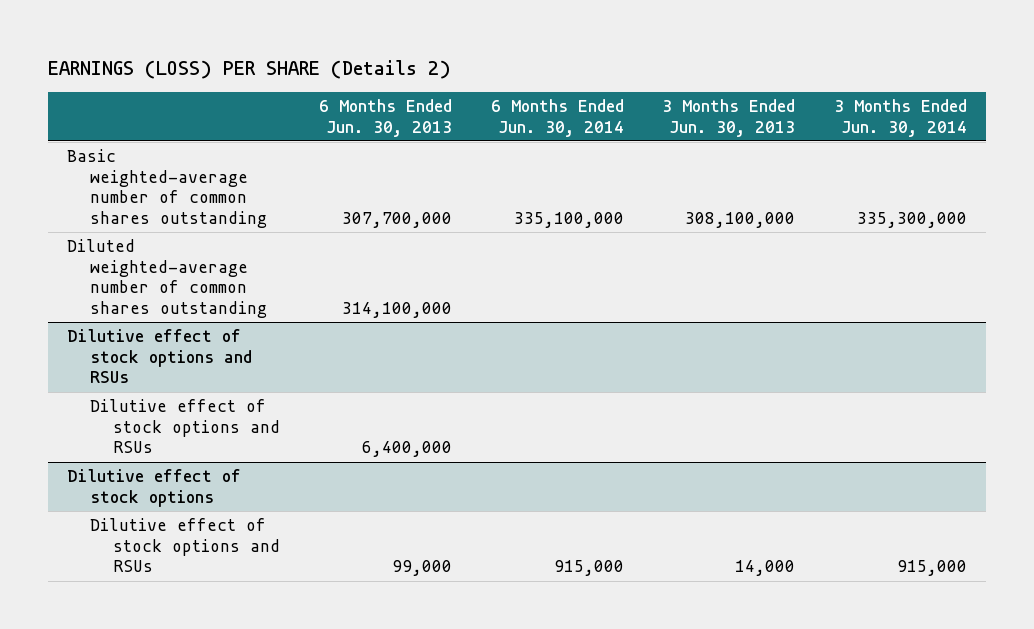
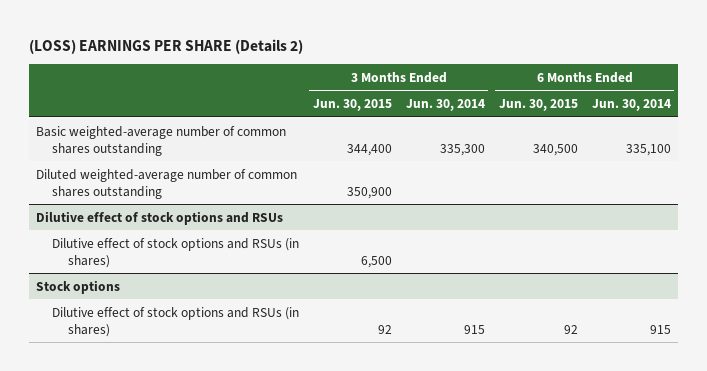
- EARNINGS (LOSS) PER SHARE (Details 2)
+ (LOSS) EARNINGS PER SHARE (Details 2)
- | 6 Months Ended Jun. 30, 2013 | 6 Months Ended Jun. 30, 2014 | 3 Months Ended Jun. 30, 2013 | 3 Months Ended Jun. 30, 2014
+ | 3 Months Ended Jun. 30, 2015 | 3 Months Ended Jun. 30, 2014 | 6 Months Ended Jun. 30, 2015 | 6 Months Ended Jun. 30, 2014
- Basic weighted-average number of common shares outstanding | 307,700,000 | 335,100,000 | 308,100,000 | 335,300,000
+ Basic weighted-average number of common shares outstanding | 344,400 | 335,300 | 340,500 | 335,100
@ Dilutive effect of stock options and RSUs
- Dilutive effect of stock options and RSUs | 6,400,000 | | |
- Dilutive effect of stock options
- Dilutive effect of stock options and RSUs | 99,000 | 915,000 | 14,000 | 915,000
@ Dilutive effect of stock options and RSUs
+ Dilutive effect of stock options and RSUs (in shares) | 6,500 | | |
+ Stock options
+ Dilutive effect of stock options and RSUs (in shares) | 92 | 915 | 92 | 915

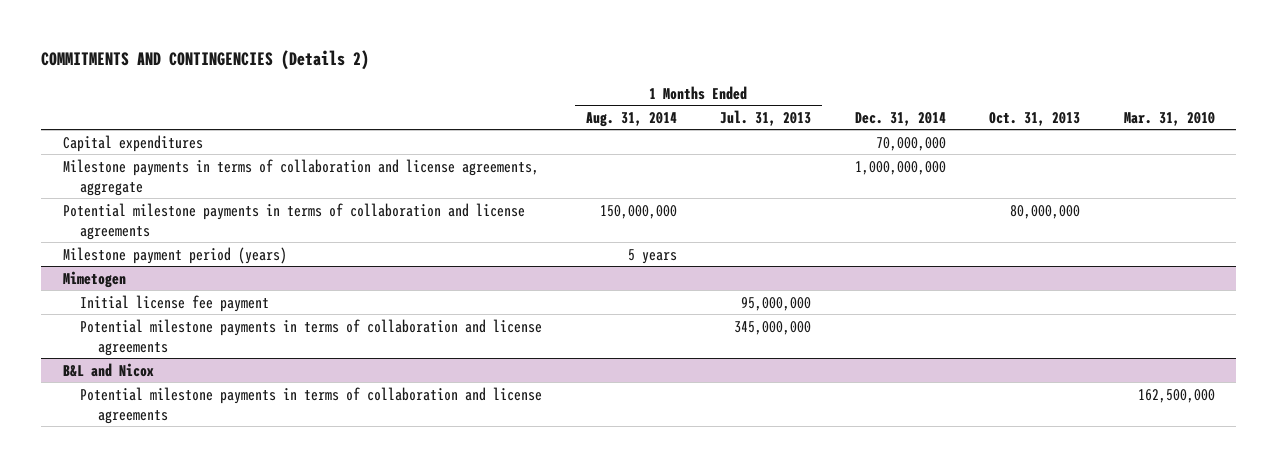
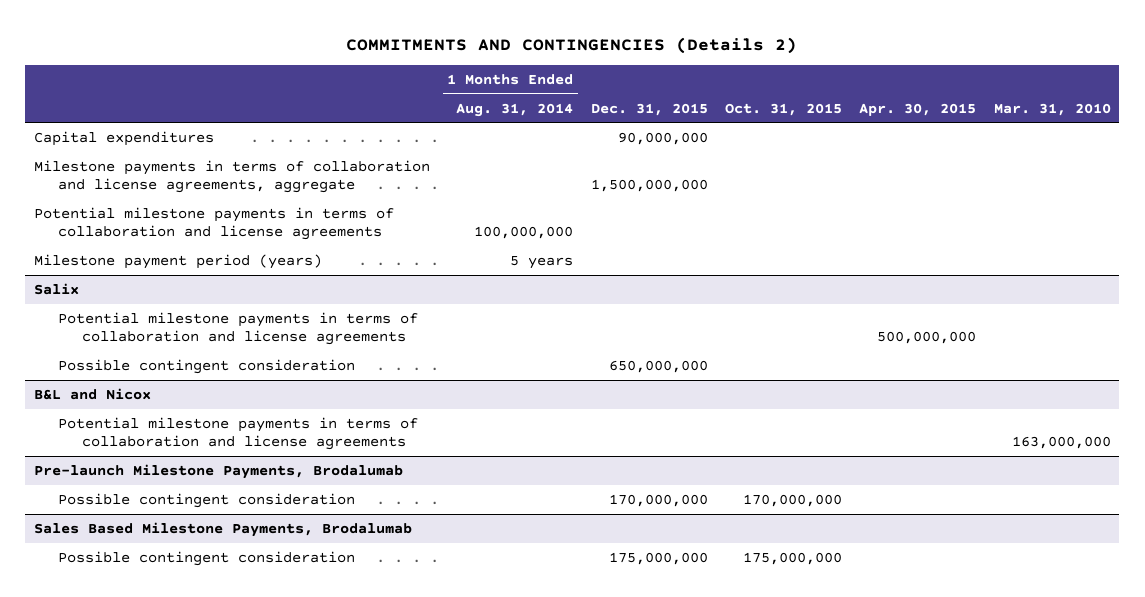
- | 1 Months Ended Aug. 31, 2014 | 1 Months Ended Jul. 31, 2013 | Dec. 31, 2014 | Oct. 31, 2013 | Mar. 31, 2010
+ | 1 Months Ended Aug. 31, 2014 | Dec. 31, 2015 | Oct. 31, 2015 | Apr. 30, 2015 | Mar. 31, 2010
- Potential milestone payments in terms of collaboration and license agreements | 150,000,000 | | | 80,000,000 |
+ Potential milestone payments in terms of collaboration and license agreements | 100,000,000 | | | |
- Mimetogen
- Initial license fee payment | | 95,000,000 | | |
- Potential milestone payments in terms of collaboration and license agreements | | 345,000,000 | | |
+ Salix
+ Potential milestone payments in terms of collaboration and license agreements | | | | 500,000,000 |
+ Possible contingent consideration | | 650,000,000 | | |
@ B&L and Nicox
- Potential milestone payments in terms of collaboration and license agreements | | | | | 162,500,000
+ Potential milestone payments in terms of collaboration and license agreements | | | | | 163,000,000
+ Pre-launch Milestone Payments, Brodalumab
+ Possible contingent consideration | | 170,000,000 | 170,000,000 | |
+ Sales Based Milestone Payments, Brodalumab
+ Possible contingent consideration | | 175,000,000 | 175,000,000 | |

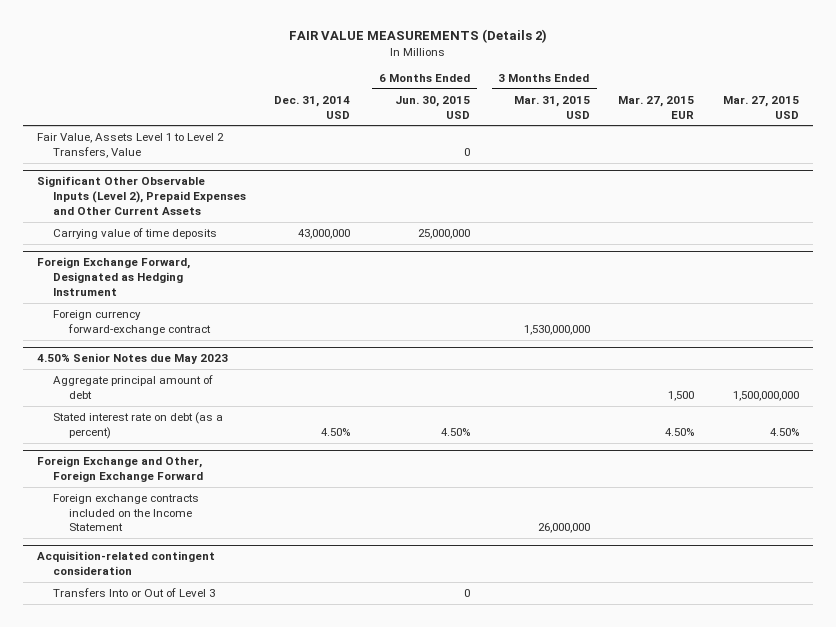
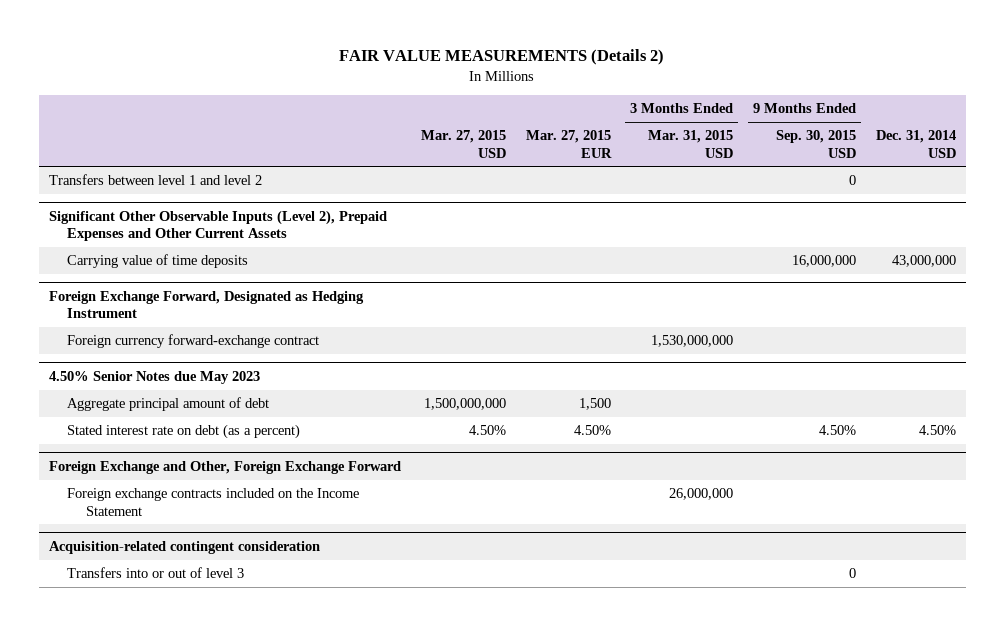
- | Dec. 31, 2014 USD | 6 Months Ended Jun. 30, 2015 USD | 3 Months Ended Mar. 31, 2015 USD | Mar. 27, 2015 EUR | Mar. 27, 2015 USD
+ | Mar. 27, 2015 USD | Mar. 27, 2015 EUR | 3 Months Ended Mar. 31, 2015 USD | 9 Months Ended Sep. 30, 2015 USD | Dec. 31, 2014 USD
- Fair Value, Assets Level 1 to Level 2 Transfers, Value | | 0 | | |
+ Transfers between level 1 and level 2 | | | | 0 |
@ Acquisition-related contingent consideration
- Transfers Into or Out of Level 3 | | 0 | | |
+ Transfers into or out of level 3 | | | | 0 |

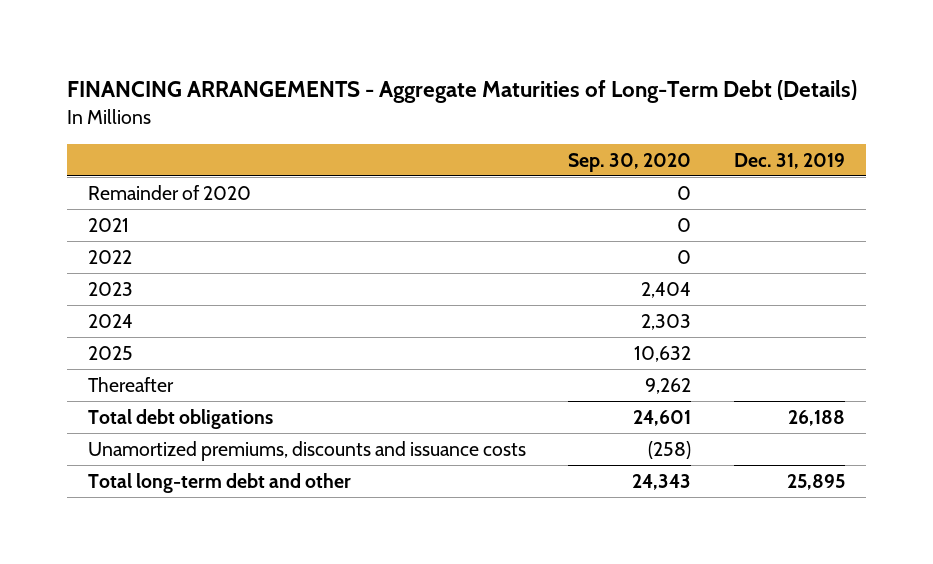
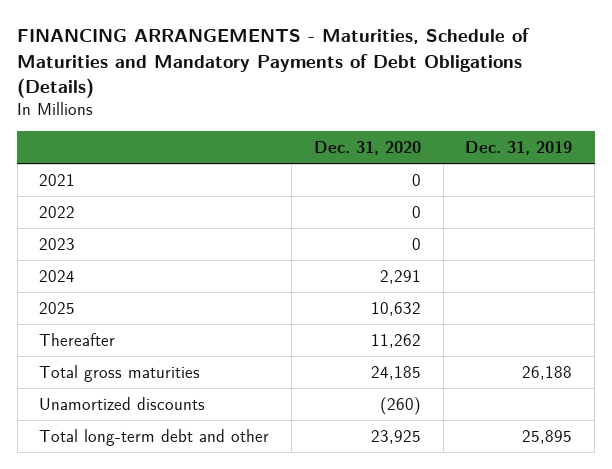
- FINANCING ARRANGEMENTS - Aggregate Maturities of Long-Term Debt (Details)
+ FINANCING ARRANGEMENTS - Maturities, Schedule of Maturities and Mandatory Payments of Debt Obligations (Details)
- | Sep. 30, 2020 | Dec. 31, 2019
+ | Dec. 31, 2020 | Dec. 31, 2019
- Remainder of 2020 | 0 |
- Total debt obligations | 24,601 | 26,188
- Unamortized premiums, discounts and issuance costs | (258) |
+ Total gross maturities | 24,185 | 26,188
+ Unamortized discounts | (260) |

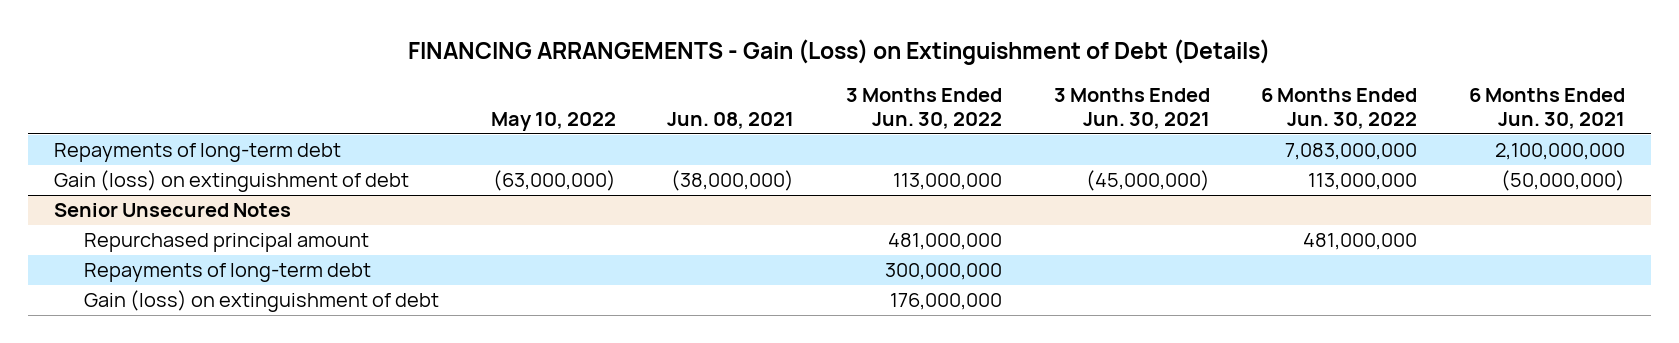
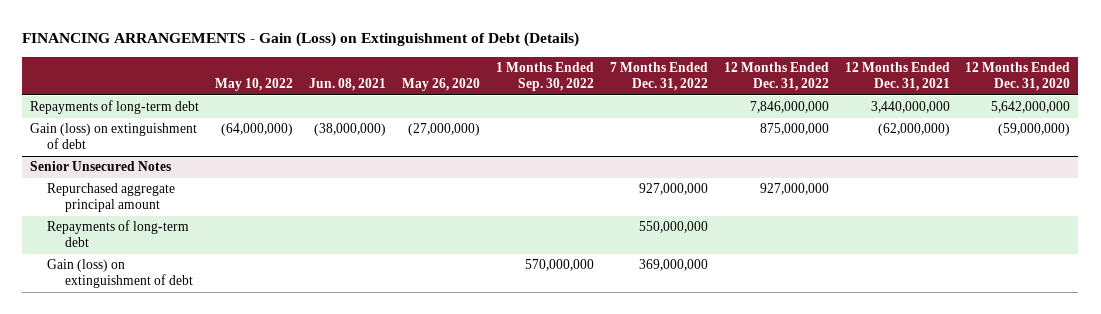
- | May 10, 2022 | Jun. 08, 2021 | 3 Months Ended Jun. 30, 2022 | 3 Months Ended Jun. 30, 2021 | 6 Months Ended Jun. 30, 2022 | 6 Months Ended Jun. 30, 2021
+ | May 10, 2022 | Jun. 08, 2021 | May 26, 2020 | 1 Months Ended Sep. 30, 2022 | 7 Months Ended Dec. 31, 2022 | 12 Months Ended Dec. 31, 2022 | 12 Months Ended Dec. 31, 2021 | 12 Months Ended Dec. 31, 2020
- Gain (loss) on extinguishment of debt | (63,000,000) | (38,000,000) | 113,000,000 | (45,000,000) | 113,000,000 | (50,000,000)
+ Gain (loss) on extinguishment of debt | (64,000,000) | (38,000,000) | (27,000,000) | | | 875,000,000 | (62,000,000) | (59,000,000)
@ Senior Unsecured Notes
- Repurchased principal amount | | | 481,000,000 | | 481,000,000 |
+ Repurchased aggregate principal amount | | | | | 927,000,000 | 927,000,000 | |

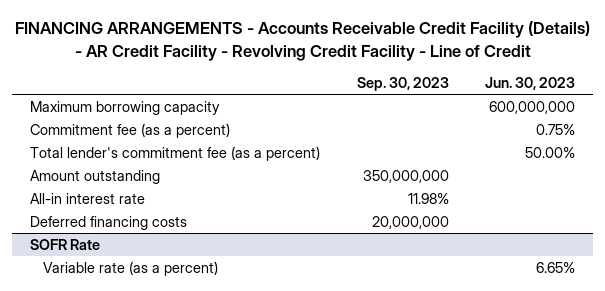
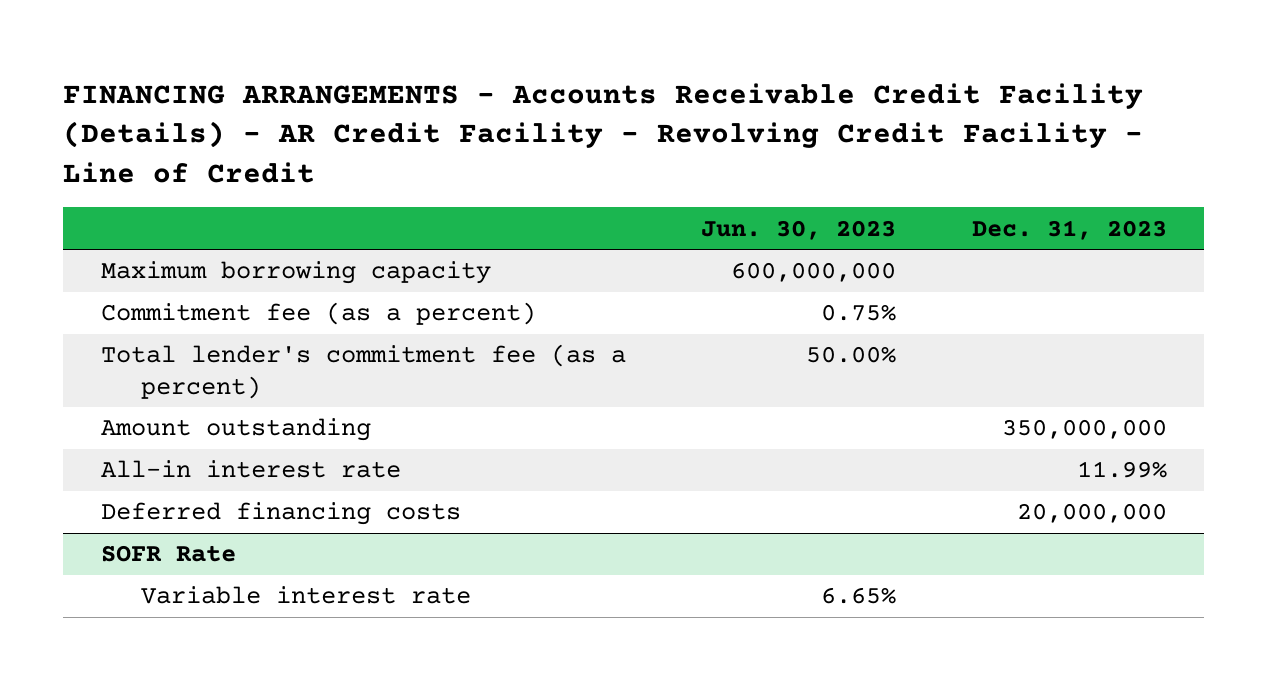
- | Sep. 30, 2023 | Jun. 30, 2023
+ | Jun. 30, 2023 | Dec. 31, 2023
@ SOFR Rate
- Variable rate (as a percent) | | 6.65%
+ Variable interest rate | 6.65% |

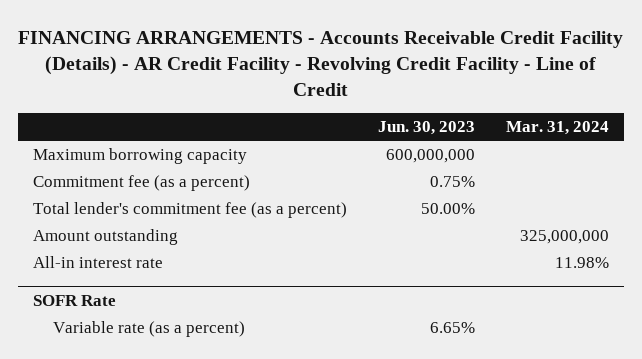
- | Jun. 30, 2023 | Dec. 31, 2023
+ | Jun. 30, 2023 | Mar. 31, 2024
- Deferred financing costs | | 20,000,000
@ SOFR Rate
- Variable interest rate | 6.65% |
+ Variable rate (as a percent) | 6.65% |

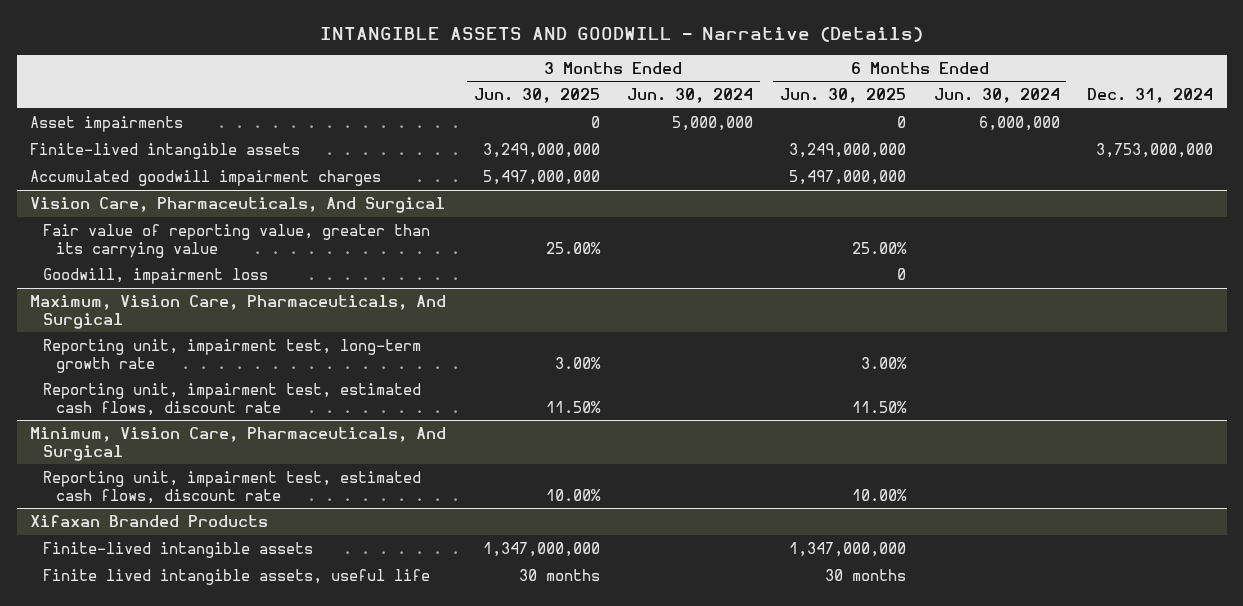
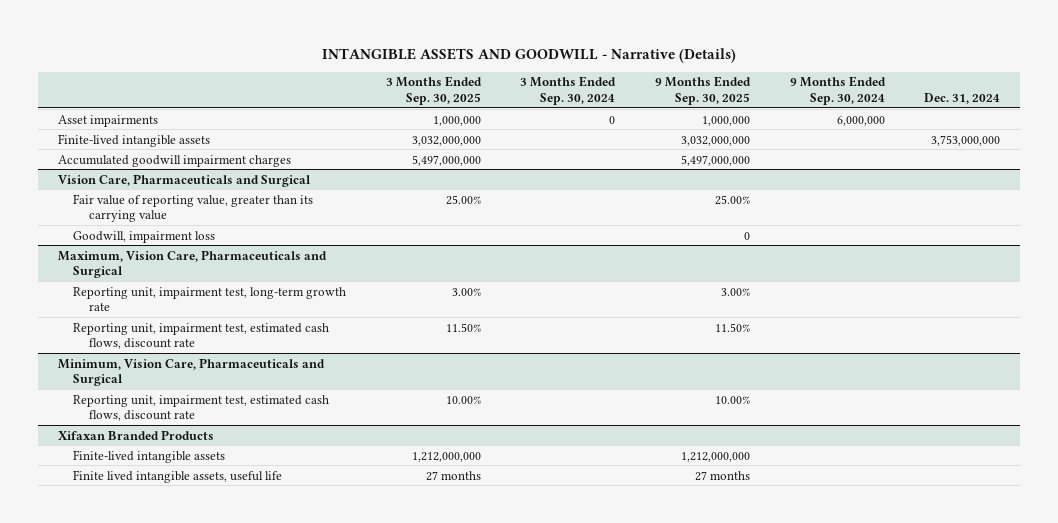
- | 3 Months Ended Jun. 30, 2025 | 3 Months Ended Jun. 30, 2024 | 6 Months Ended Jun. 30, 2025 | 6 Months Ended Jun. 30, 2024 | Dec. 31, 2024
+ | 3 Months Ended Sep. 30, 2025 | 3 Months Ended Sep. 30, 2024 | 9 Months Ended Sep. 30, 2025 | 9 Months Ended Sep. 30, 2024 | Dec. 31, 2024
- Vision Care, Pharmaceuticals, And Surgical
+ Vision Care, Pharmaceuticals and Surgical
- Maximum, Vision Care, Pharmaceuticals, And Surgical
+ Maximum, Vision Care, Pharmaceuticals and Surgical
- Minimum, Vision Care, Pharmaceuticals, And Surgical
+ Minimum, Vision Care, Pharmaceuticals and Surgical

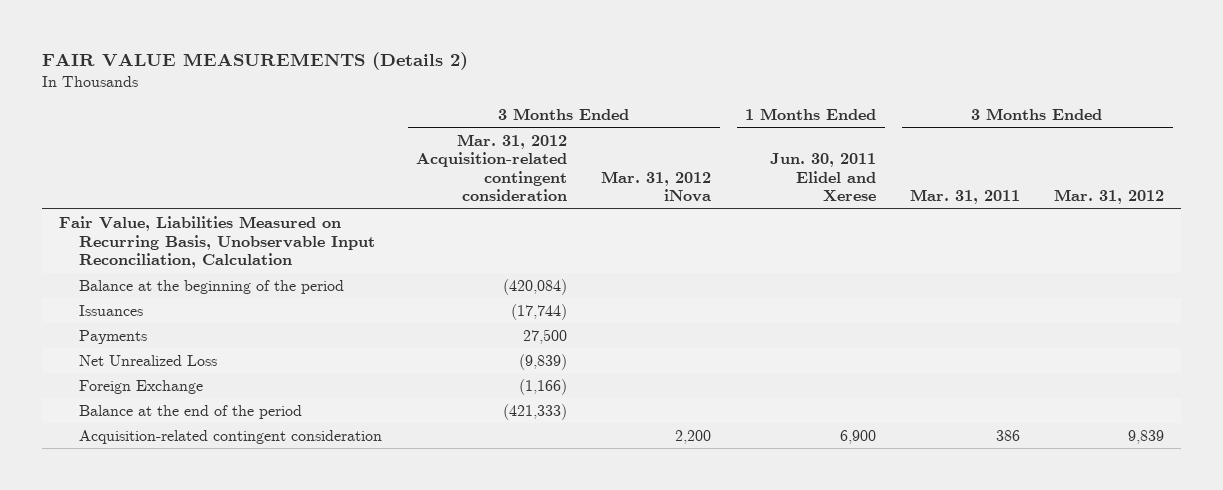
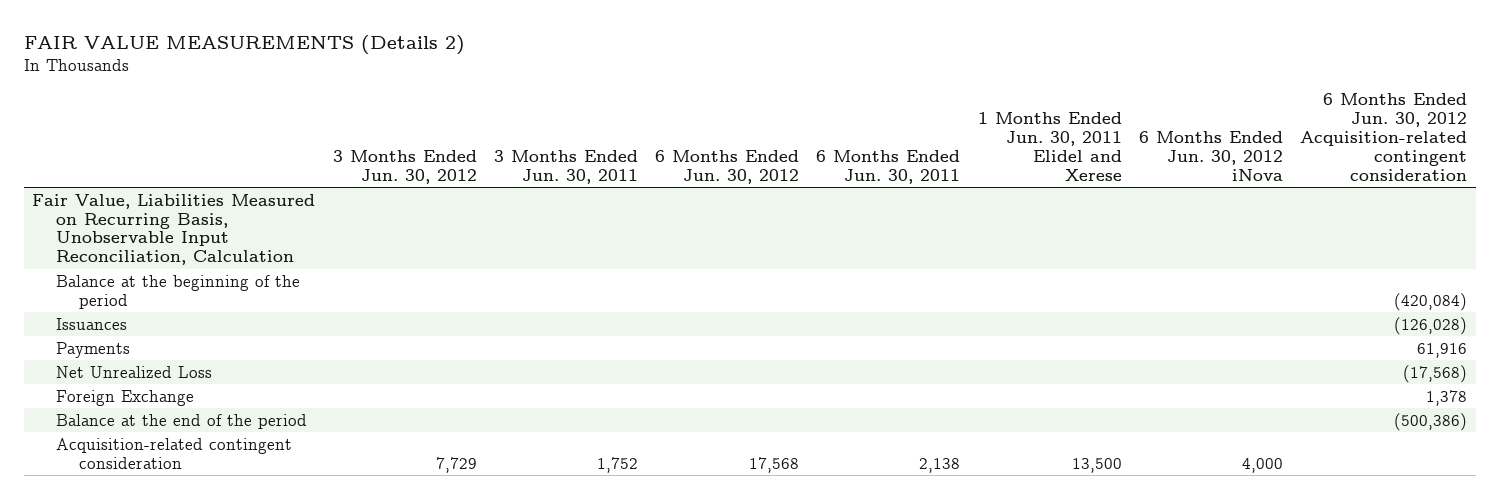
- | 3 Months Ended Mar. 31, 2012 Acquisition-related contingent consideration | 3 Months Ended Mar. 31, 2012 iNova | 1 Months Ended Jun. 30, 2011 Elidel and Xerese | 3 Months Ended Mar. 31, 2011 | 3 Months Ended Mar. 31, 2012
+ | 3 Months Ended Jun. 30, 2012 | 3 Months Ended Jun. 30, 2011 | 6 Months Ended Jun. 30, 2012 | 6 Months Ended Jun. 30, 2011 | 1 Months Ended Jun. 30, 2011 Elidel and Xerese | 6 Months Ended Jun. 30, 2012 iNova | 6 Months Ended Jun. 30, 2012 Acquisition-related contingent consideration
- Acquisition-related contingent consideration | | 2,200 | 6,900 | 386 | 9,839
+ Acquisition-related contingent consideration | 7,729 | 1,752 | 17,568 | 2,138 | 13,500 | 4,000 |

